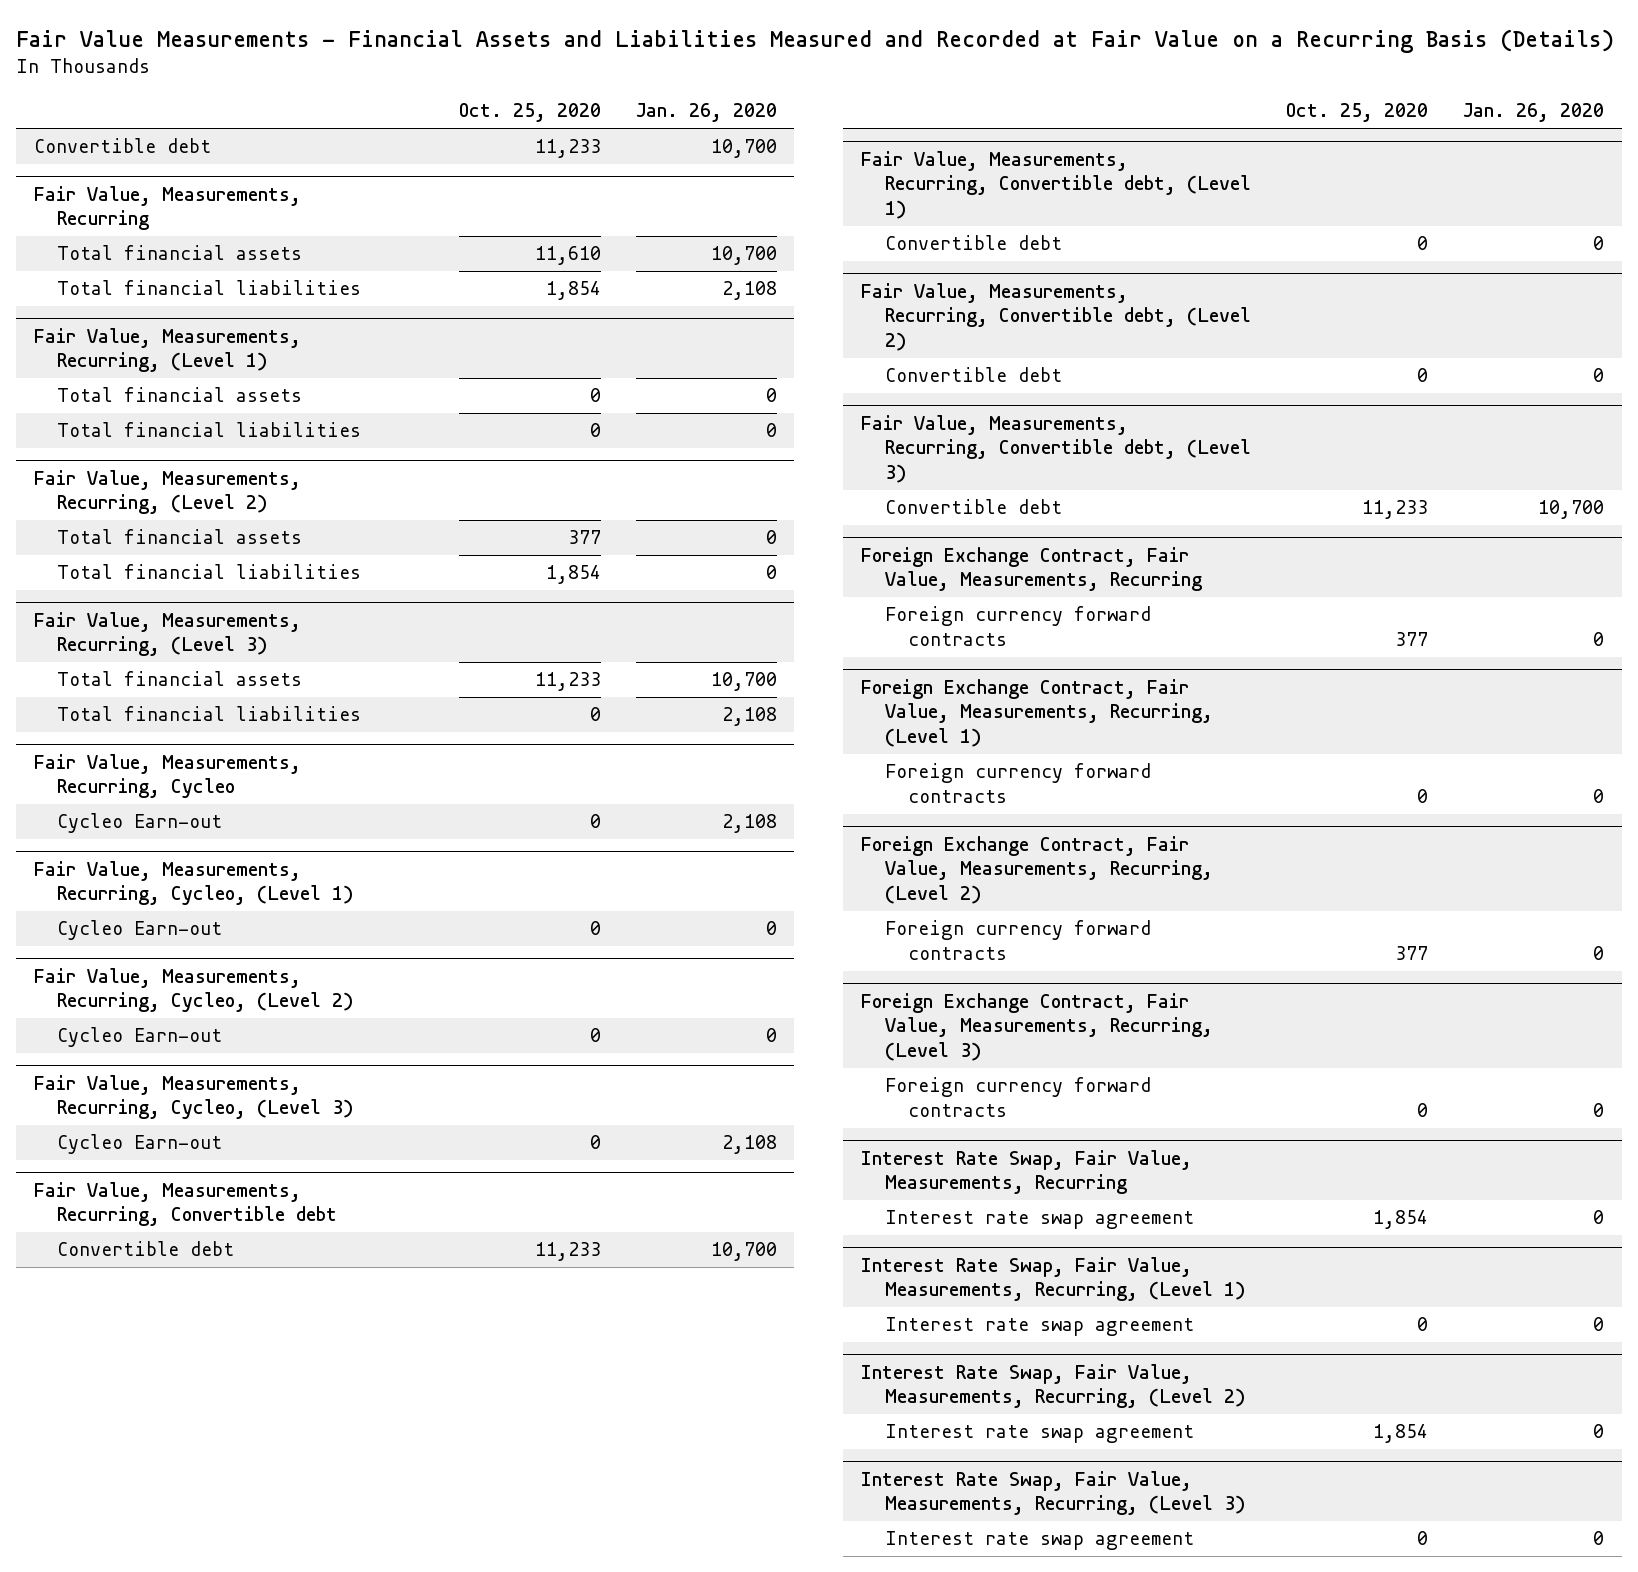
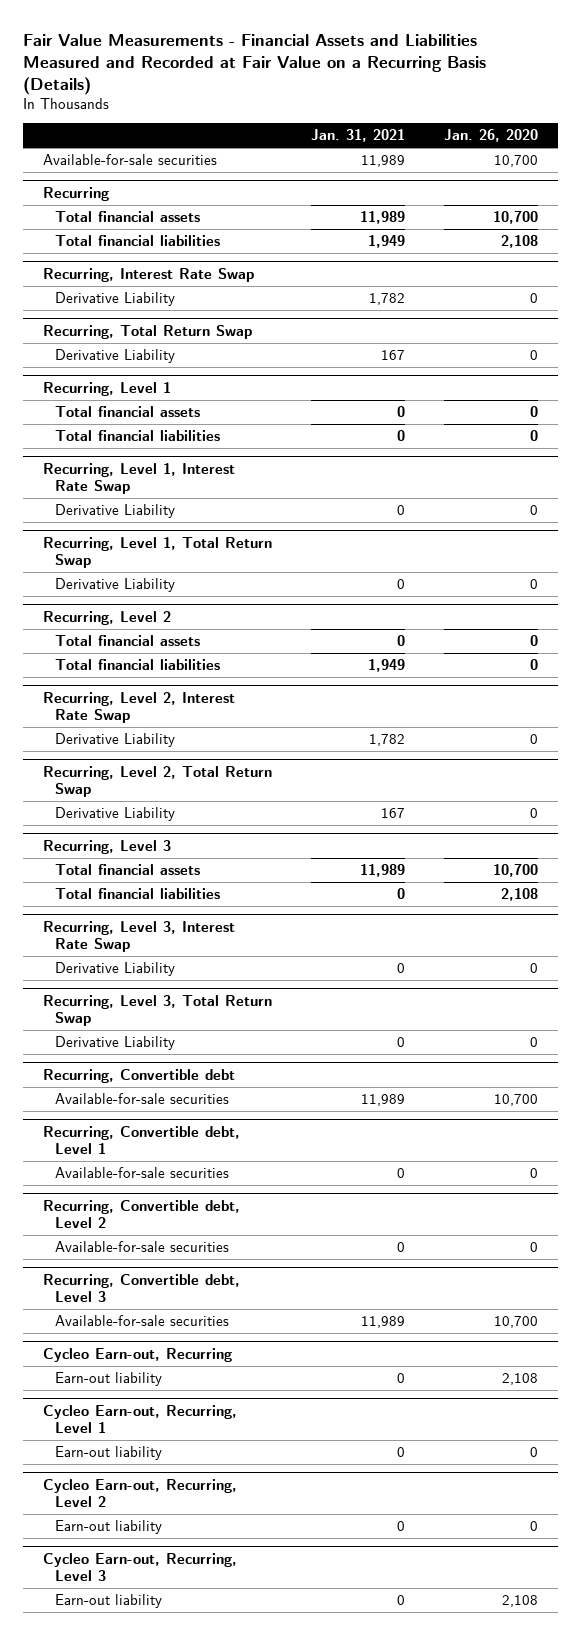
- | Oct. 25, 2020 | Jan. 26, 2020
+ | Jan. 31, 2021 | Jan. 26, 2020
- Convertible debt | 11,233 | 10,700
- Fair Value, Measurements, Recurring
+ Available-for-sale securities | 11,989 | 10,700
+ Recurring
- Fair Value, Measurements, Recurring, (Level 1)
+ Recurring, Interest Rate Swap
+ Derivative Liability | 1,782 | 0
+ Recurring, Total Return Swap
+ Derivative Liability | 167 | 0
+ Recurring, Level 1
- Fair Value, Measurements, Recurring, (Level 2)
+ Recurring, Level 1, Interest Rate Swap
+ Derivative Liability | 0 | 0
+ Recurring, Level 1, Total Return Swap
+ Derivative Liability | 0 | 0
+ Recurring, Level 2
- Fair Value, Measurements, Recurring, (Level 3)
+ Recurring, Level 2, Interest Rate Swap
+ Derivative Liability | 1,782 | 0
+ Recurring, Level 2, Total Return Swap
+ Derivative Liability | 167 | 0
+ Recurring, Level 3
- Fair Value, Measurements, Recurring, Cycleo
- Cycleo Earn-out | 0 | 2,108
- Fair Value, Measurements, Recurring, Cycleo, (Level 1)
- Cycleo Earn-out | 0 | 0
- Fair Value, Measurements, Recurring, Cycleo, (Level 2)
- Cycleo Earn-out | 0 | 0
- Fair Value, Measurements, Recurring, Cycleo, (Level 3)
- Cycleo Earn-out | 0 | 2,108
- Fair Value, Measurements, Recurring, Convertible debt
- Convertible debt | 11,233 | 10,700
- Fair Value, Measurements, Recurring, Convertible debt, (Level 1)
- Convertible debt | 0 | 0
- Fair Value, Measurements, Recurring, Convertible debt, (Level 2)
- Convertible debt | 0 | 0
- Fair Value, Measurements, Recurring, Convertible debt, (Level 3)
- Convertible debt | 11,233 | 10,700
- Foreign Exchange Contract, Fair Value, Measurements, Recurring
- Foreign currency forward contracts | 377 | 0
- Foreign Exchange Contract, Fair Value, Measurements, Recurring, (Level 1)
- Foreign currency forward contracts | 0 | 0
- Foreign Exchange Contract, Fair Value, Measurements, Recurring, (Level 2)
- Foreign currency forward contracts | 377 | 0
- Foreign Exchange Contract, Fair Value, Measurements, Recurring, (Level 3)
- Foreign currency forward contracts | 0 | 0
- Interest Rate Swap, Fair Value, Measurements, Recurring
- Interest rate swap agreement | 1,854 | 0
- Interest Rate Swap, Fair Value, Measurements, Recurring, (Level 1)
- Interest rate swap agreement | 0 | 0
- Interest Rate Swap, Fair Value, Measurements, Recurring, (Level 2)
- Interest rate swap agreement | 1,854 | 0
- Interest Rate Swap, Fair Value, Measurements, Recurring, (Level 3)
- Interest rate swap agreement | 0 | 0
+ Recurring, Level 3, Interest Rate Swap
+ Derivative Liability | 0 | 0
+ Recurring, Level 3, Total Return Swap
+ Derivative Liability | 0 | 0
+ Recurring, Convertible debt
+ Available-for-sale securities | 11,989 | 10,700
+ Recurring, Convertible debt, Level 1
+ Available-for-sale securities | 0 | 0
+ Recurring, Convertible debt, Level 2
+ Available-for-sale securities | 0 | 0
+ Recurring, Convertible debt, Level 3
+ Available-for-sale securities | 11,989 | 10,700
+ Cycleo Earn-out, Recurring
+ Earn-out liability | 0 | 2,108
+ Cycleo Earn-out, Recurring, Level 1
+ Earn-out liability | 0 | 0
+ Cycleo Earn-out, Recurring, Level 2
+ Earn-out liability | 0 | 0
+ Cycleo Earn-out, Recurring, Level 3
+ Earn-out liability | 0 | 2,108

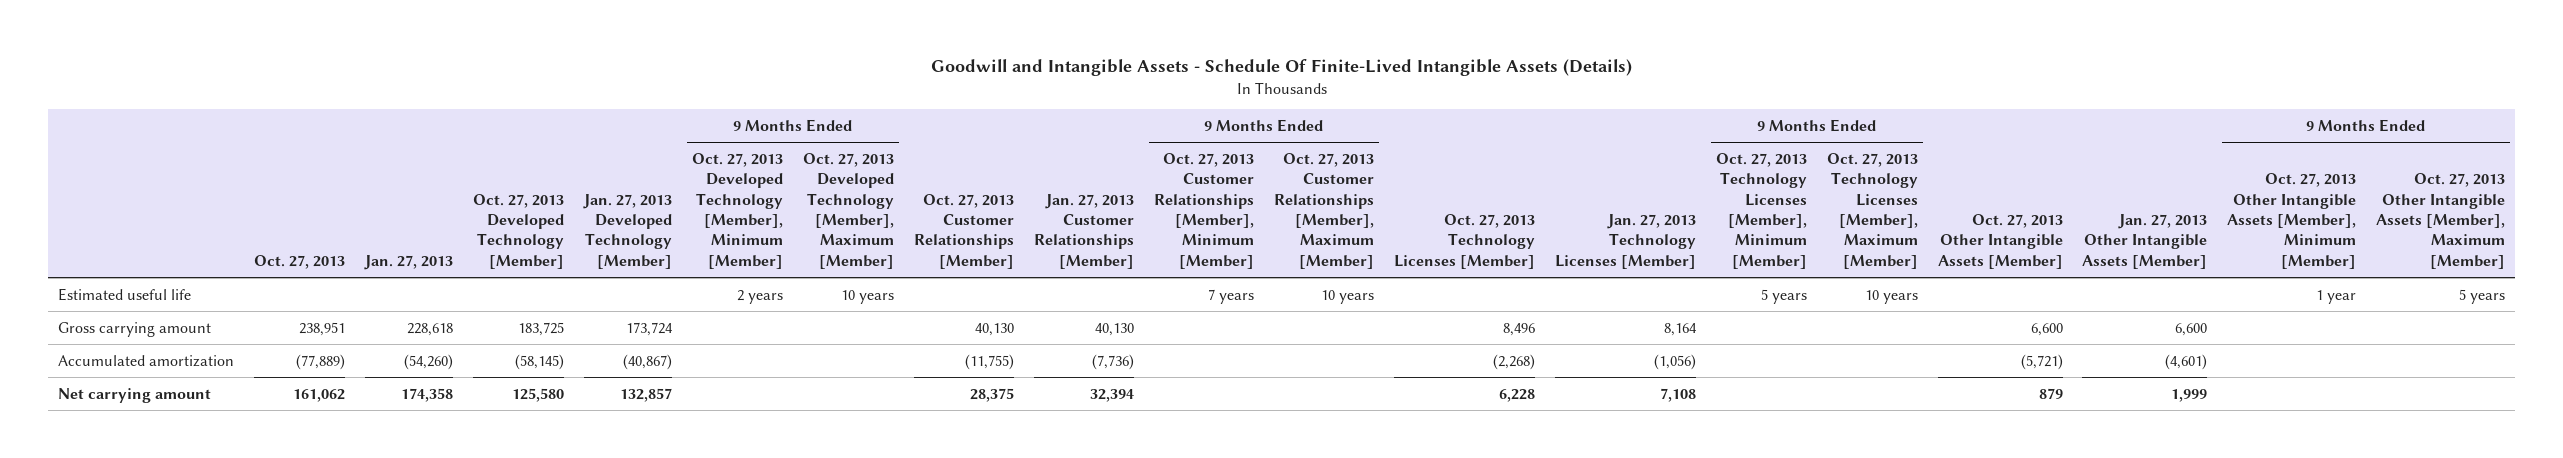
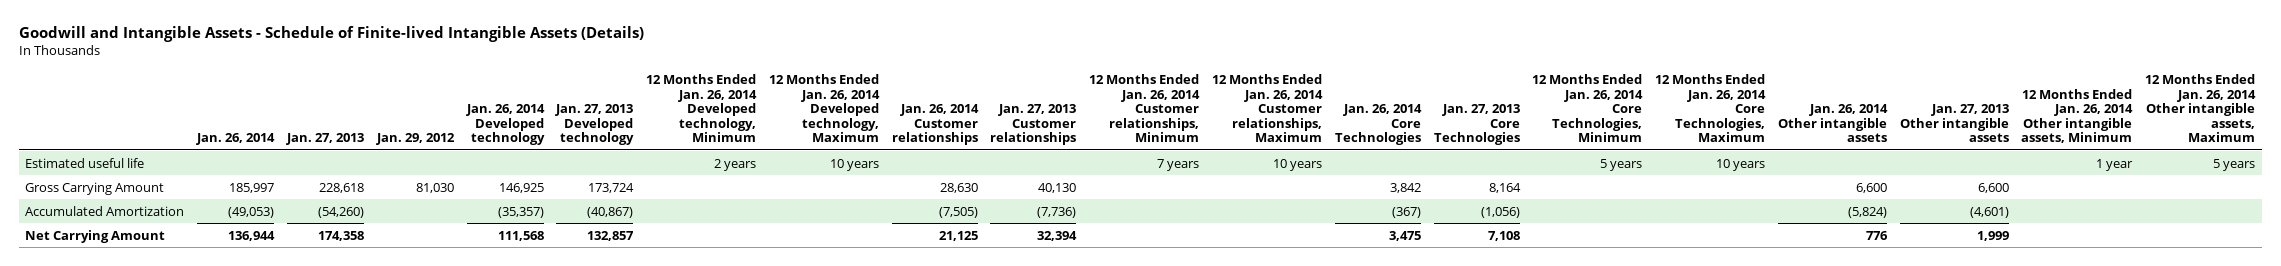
- Goodwill and Intangible Assets - Schedule Of Finite-Lived Intangible Assets (Details)
+ Goodwill and Intangible Assets - Schedule of Finite-lived Intangible Assets (Details)
- | Oct. 27, 2013 | Jan. 27, 2013 | Oct. 27, 2013 Developed Technology [Member] | Jan. 27, 2013 Developed Technology [Member] | 9 Months Ended Oct. 27, 2013 Developed Technology [Member], Minimum [Member] | 9 Months Ended Oct. 27, 2013 Developed Technology [Member], Maximum [Member] | Oct. 27, 2013 Customer Relationships [Member] | Jan. 27, 2013 Customer Relationships [Member] | 9 Months Ended Oct. 27, 2013 Customer Relationships [Member], Minimum [Member] | 9 Months Ended Oct. 27, 2013 Customer Relationships [Member], Maximum [Member] | Oct. 27, 2013 Technology Licenses [Member] | Jan. 27, 2013 Technology Licenses [Member] | 9 Months Ended Oct. 27, 2013 Technology Licenses [Member], Minimum [Member] | 9 Months Ended Oct. 27, 2013 Technology Licenses [Member], Maximum [Member] | Oct. 27, 2013 Other Intangible Assets [Member] | Jan. 27, 2013 Other Intangible Assets [Member] | 9 Months Ended Oct. 27, 2013 Other Intangible Assets [Member], Minimum [Member] | 9 Months Ended Oct. 27, 2013 Other Intangible Assets [Member], Maximum [Member]
+ | Jan. 26, 2014 | Jan. 27, 2013 | Jan. 29, 2012 | Jan. 26, 2014 Developed technology | Jan. 27, 2013 Developed technology | 12 Months Ended Jan. 26, 2014 Developed technology, Minimum | 12 Months Ended Jan. 26, 2014 Developed technology, Maximum | Jan. 26, 2014 Customer relationships | Jan. 27, 2013 Customer relationships | 12 Months Ended Jan. 26, 2014 Customer relationships, Minimum | 12 Months Ended Jan. 26, 2014 Customer relationships, Maximum | Jan. 26, 2014 Core Technologies | Jan. 27, 2013 Core Technologies | 12 Months Ended Jan. 26, 2014 Core Technologies, Minimum | 12 Months Ended Jan. 26, 2014 Core Technologies, Maximum | Jan. 26, 2014 Other intangible assets | Jan. 27, 2013 Other intangible assets | 12 Months Ended Jan. 26, 2014 Other intangible assets, Minimum | 12 Months Ended Jan. 26, 2014 Other intangible assets, Maximum
- Gross carrying amount | 238,951 | 228,618 | 183,725 | 173,724 | | | 40,130 | 40,130 | | | 8,496 | 8,164 | | | 6,600 | 6,600 | |
- Accumulated amortization | (77,889) | (54,260) | (58,145) | (40,867) | | | (11,755) | (7,736) | | | (2,268) | (1,056) | | | (5,721) | (4,601) | |
- Net carrying amount | 161,062 | 174,358 | 125,580 | 132,857 | | | 28,375 | 32,394 | | | 6,228 | 7,108 | | | 879 | 1,999 | |
+ Gross Carrying Amount | 185,997 | 228,618 | 81,030 | 146,925 | 173,724 | | | 28,630 | 40,130 | | | 3,842 | 8,164 | | | 6,600 | 6,600 | |
+ Accumulated Amortization | (49,053) | (54,260) | | (35,357) | (40,867) | | | (7,505) | (7,736) | | | (367) | (1,056) | | | (5,824) | (4,601) | |
+ Net Carrying Amount | 136,944 | 174,358 | | 111,568 | 132,857 | | | 21,125 | 32,394 | | | 3,475 | 7,108 | | | 776 | 1,999 | |

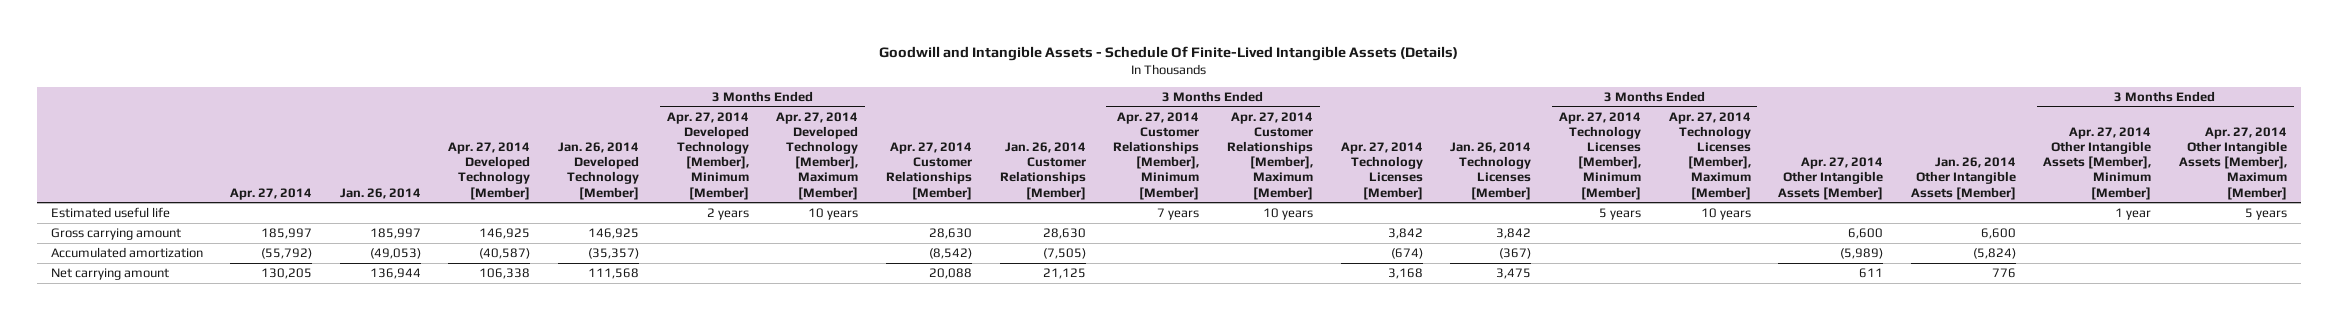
- Goodwill and Intangible Assets - Schedule of Finite-lived Intangible Assets (Details)
+ Goodwill and Intangible Assets - Schedule Of Finite-Lived Intangible Assets (Details)
- | Jan. 26, 2014 | Jan. 27, 2013 | Jan. 29, 2012 | Jan. 26, 2014 Developed technology | Jan. 27, 2013 Developed technology | 12 Months Ended Jan. 26, 2014 Developed technology, Minimum | 12 Months Ended Jan. 26, 2014 Developed technology, Maximum | Jan. 26, 2014 Customer relationships | Jan. 27, 2013 Customer relationships | 12 Months Ended Jan. 26, 2014 Customer relationships, Minimum | 12 Months Ended Jan. 26, 2014 Customer relationships, Maximum | Jan. 26, 2014 Core Technologies | Jan. 27, 2013 Core Technologies | 12 Months Ended Jan. 26, 2014 Core Technologies, Minimum | 12 Months Ended Jan. 26, 2014 Core Technologies, Maximum | Jan. 26, 2014 Other intangible assets | Jan. 27, 2013 Other intangible assets | 12 Months Ended Jan. 26, 2014 Other intangible assets, Minimum | 12 Months Ended Jan. 26, 2014 Other intangible assets, Maximum
+ | Apr. 27, 2014 | Jan. 26, 2014 | Apr. 27, 2014 Developed Technology [Member] | Jan. 26, 2014 Developed Technology [Member] | 3 Months Ended Apr. 27, 2014 Developed Technology [Member], Minimum [Member] | 3 Months Ended Apr. 27, 2014 Developed Technology [Member], Maximum [Member] | Apr. 27, 2014 Customer Relationships [Member] | Jan. 26, 2014 Customer Relationships [Member] | 3 Months Ended Apr. 27, 2014 Customer Relationships [Member], Minimum [Member] | 3 Months Ended Apr. 27, 2014 Customer Relationships [Member], Maximum [Member] | Apr. 27, 2014 Technology Licenses [Member] | Jan. 26, 2014 Technology Licenses [Member] | 3 Months Ended Apr. 27, 2014 Technology Licenses [Member], Minimum [Member] | 3 Months Ended Apr. 27, 2014 Technology Licenses [Member], Maximum [Member] | Apr. 27, 2014 Other Intangible Assets [Member] | Jan. 26, 2014 Other Intangible Assets [Member] | 3 Months Ended Apr. 27, 2014 Other Intangible Assets [Member], Minimum [Member] | 3 Months Ended Apr. 27, 2014 Other Intangible Assets [Member], Maximum [Member]
- Gross Carrying Amount | 185,997 | 228,618 | 81,030 | 146,925 | 173,724 | | | 28,630 | 40,130 | | | 3,842 | 8,164 | | | 6,600 | 6,600 | |
- Accumulated Amortization | (49,053) | (54,260) | | (35,357) | (40,867) | | | (7,505) | (7,736) | | | (367) | (1,056) | | | (5,824) | (4,601) | |
- Net Carrying Amount | 136,944 | 174,358 | | 111,568 | 132,857 | | | 21,125 | 32,394 | | | 3,475 | 7,108 | | | 776 | 1,999 | |
+ Gross carrying amount | 185,997 | 185,997 | 146,925 | 146,925 | | | 28,630 | 28,630 | | | 3,842 | 3,842 | | | 6,600 | 6,600 | |
+ Accumulated amortization | (55,792) | (49,053) | (40,587) | (35,357) | | | (8,542) | (7,505) | | | (674) | (367) | | | (5,989) | (5,824) | |
+ Net carrying amount | 130,205 | 136,944 | 106,338 | 111,568 | | | 20,088 | 21,125 | | | 3,168 | 3,475 | | | 611 | 776 | |

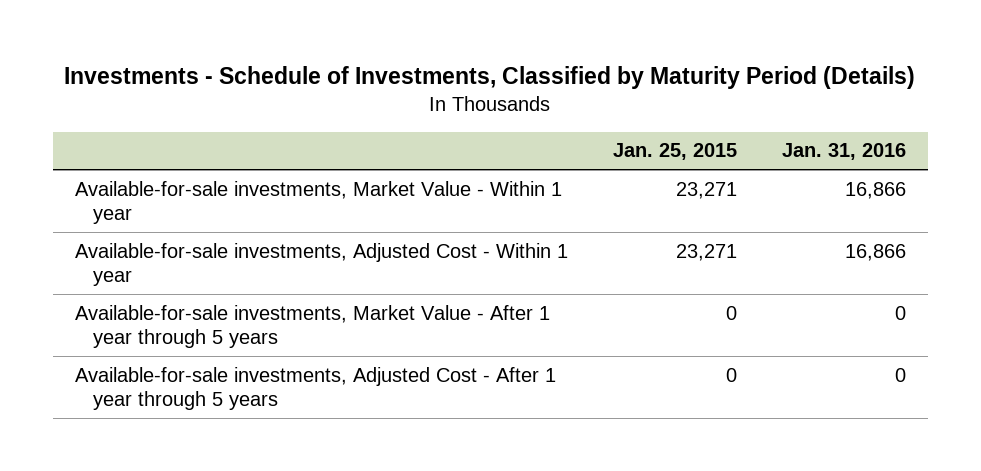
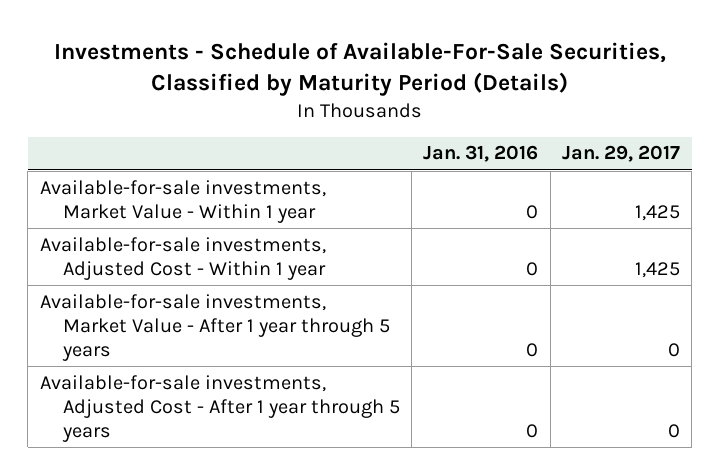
- Investments - Schedule of Investments, Classified by Maturity Period (Details)
+ Investments - Schedule of Available-For-Sale Securities, Classified by Maturity Period (Details)
- | Jan. 25, 2015 | Jan. 31, 2016
+ | Jan. 31, 2016 | Jan. 29, 2017
- Available-for-sale investments, Market Value - Within 1 year | 23,271 | 16,866
- Available-for-sale investments, Adjusted Cost - Within 1 year | 23,271 | 16,866
+ Available-for-sale investments, Market Value - Within 1 year | 0 | 1,425
+ Available-for-sale investments, Adjusted Cost - Within 1 year | 0 | 1,425

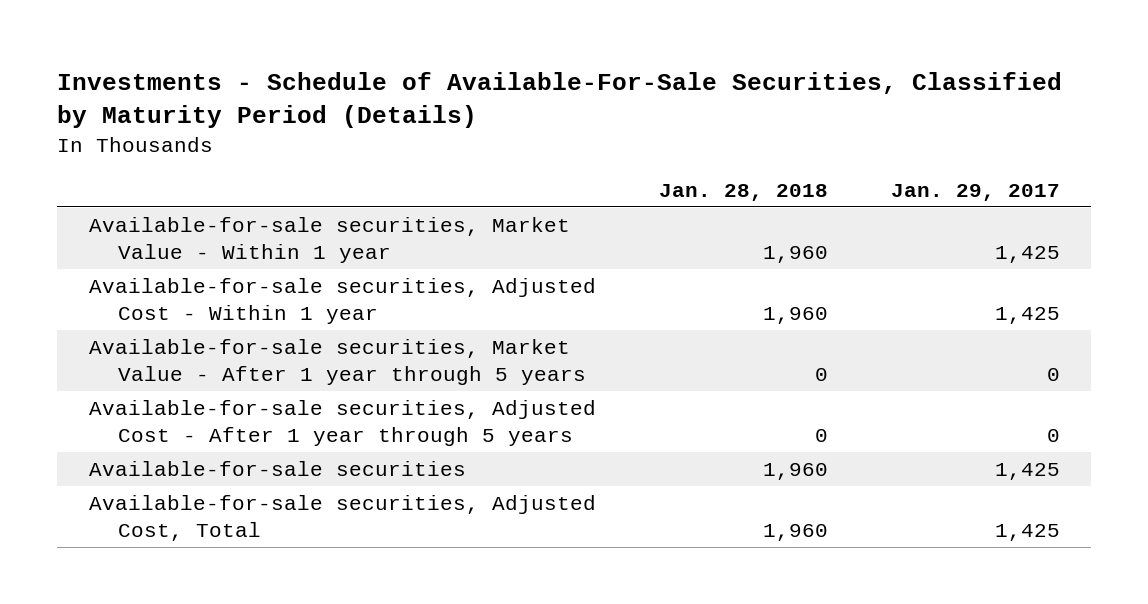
- | Jan. 31, 2016 | Jan. 29, 2017
+ | Jan. 28, 2018 | Jan. 29, 2017
- Available-for-sale investments, Market Value - Within 1 year | 0 | 1,425
- Available-for-sale investments, Adjusted Cost - Within 1 year | 0 | 1,425
- Available-for-sale investments, Market Value - After 1 year through 5 years | 0 | 0
- Available-for-sale investments, Adjusted Cost - After 1 year through 5 years | 0 | 0
+ Available-for-sale securities, Market Value - Within 1 year | 1,960 | 1,425
+ Available-for-sale securities, Adjusted Cost - Within 1 year | 1,960 | 1,425
+ Available-for-sale securities, Market Value - After 1 year through 5 years | 0 | 0
+ Available-for-sale securities, Adjusted Cost - After 1 year through 5 years | 0 | 0
+ Available-for-sale securities | 1,960 | 1,425
+ Available-for-sale securities, Adjusted Cost, Total | 1,960 | 1,425

